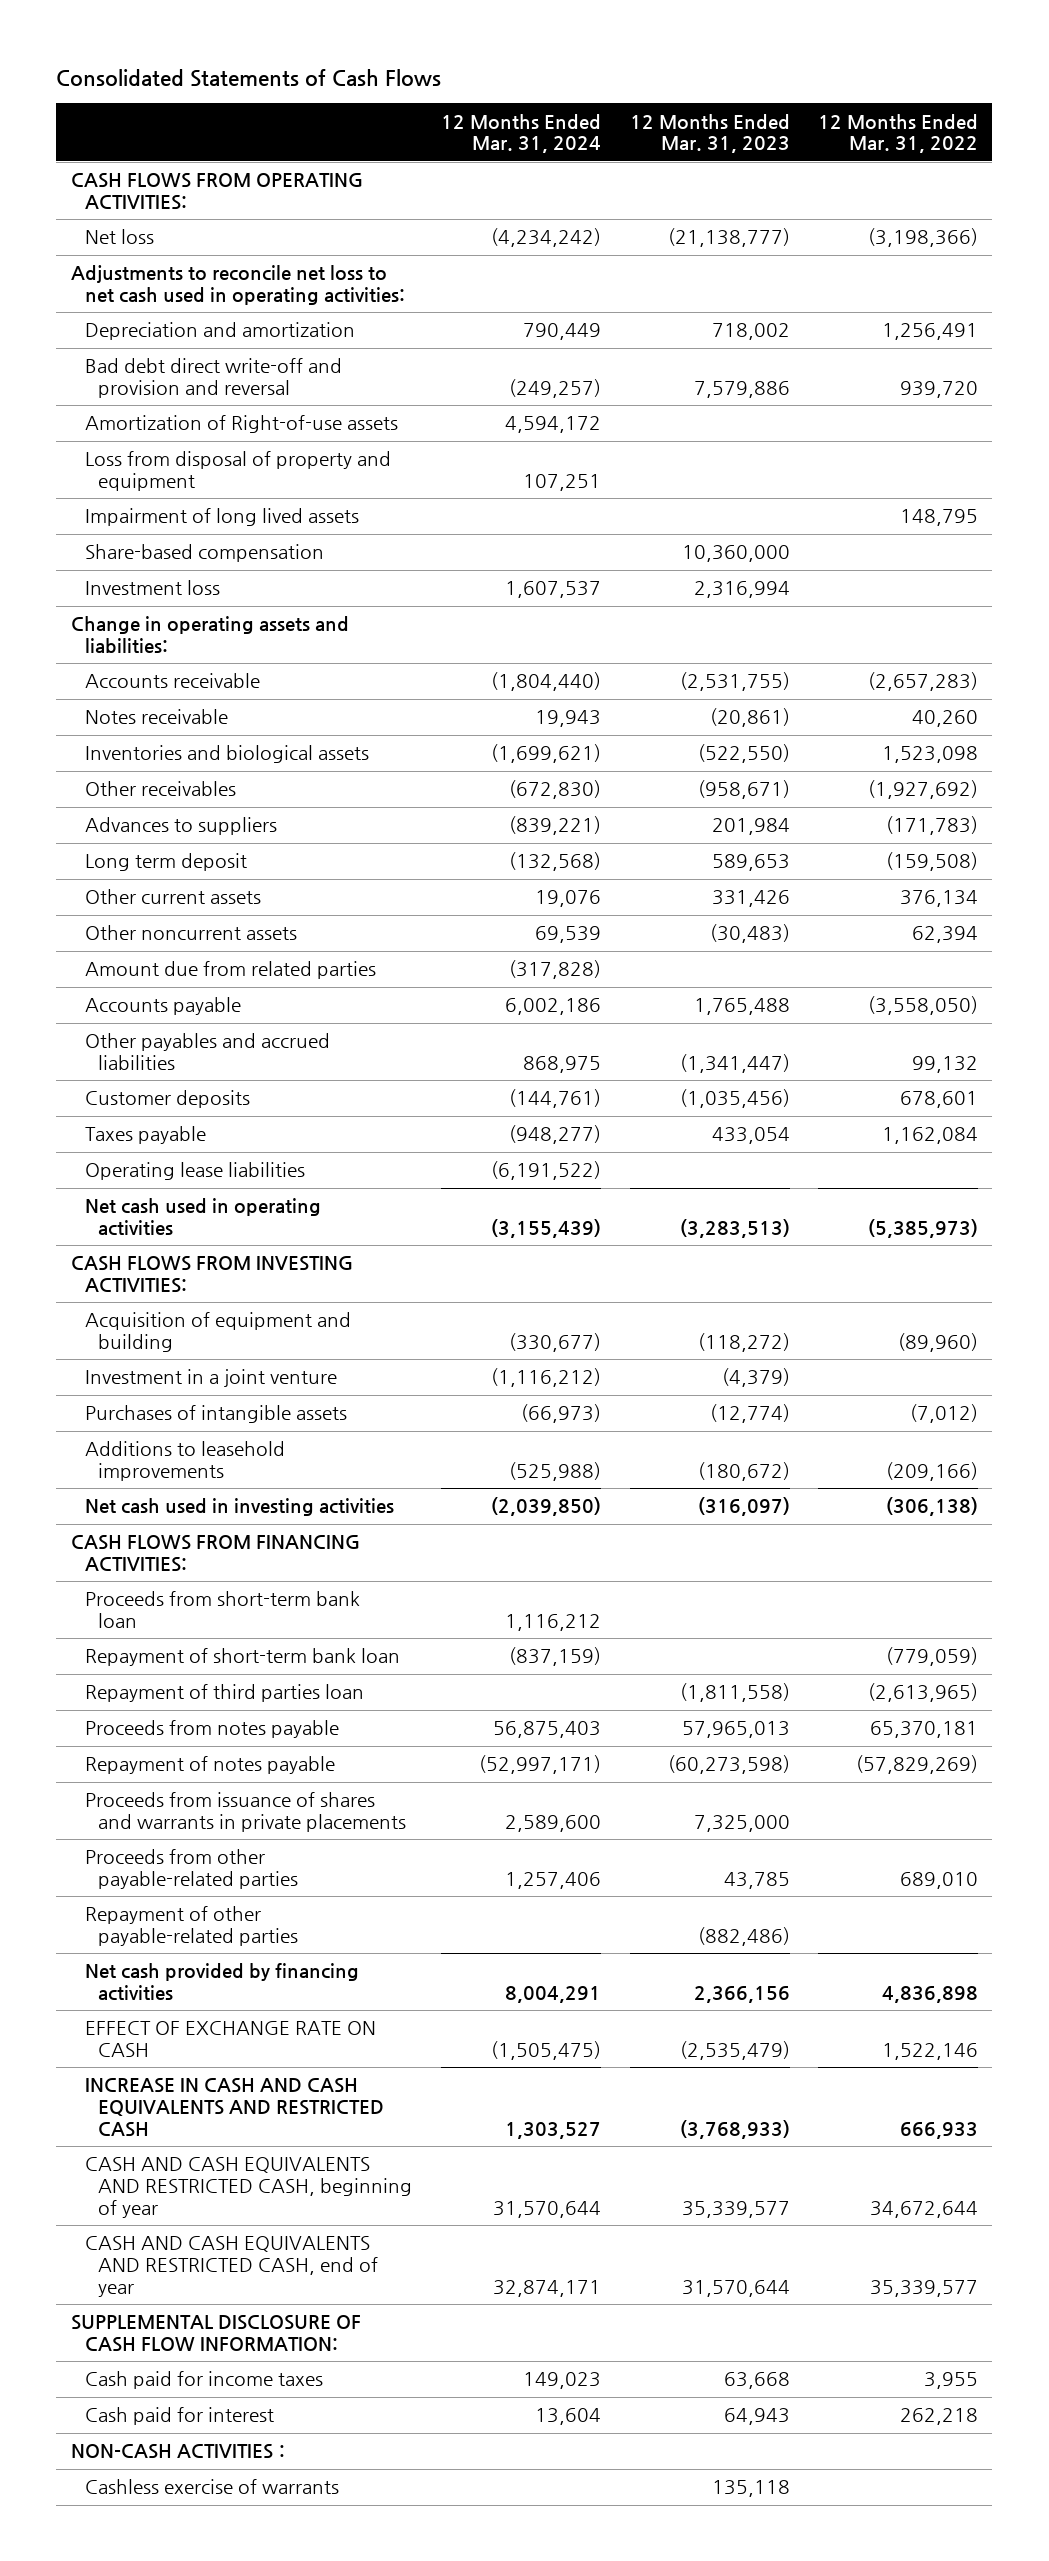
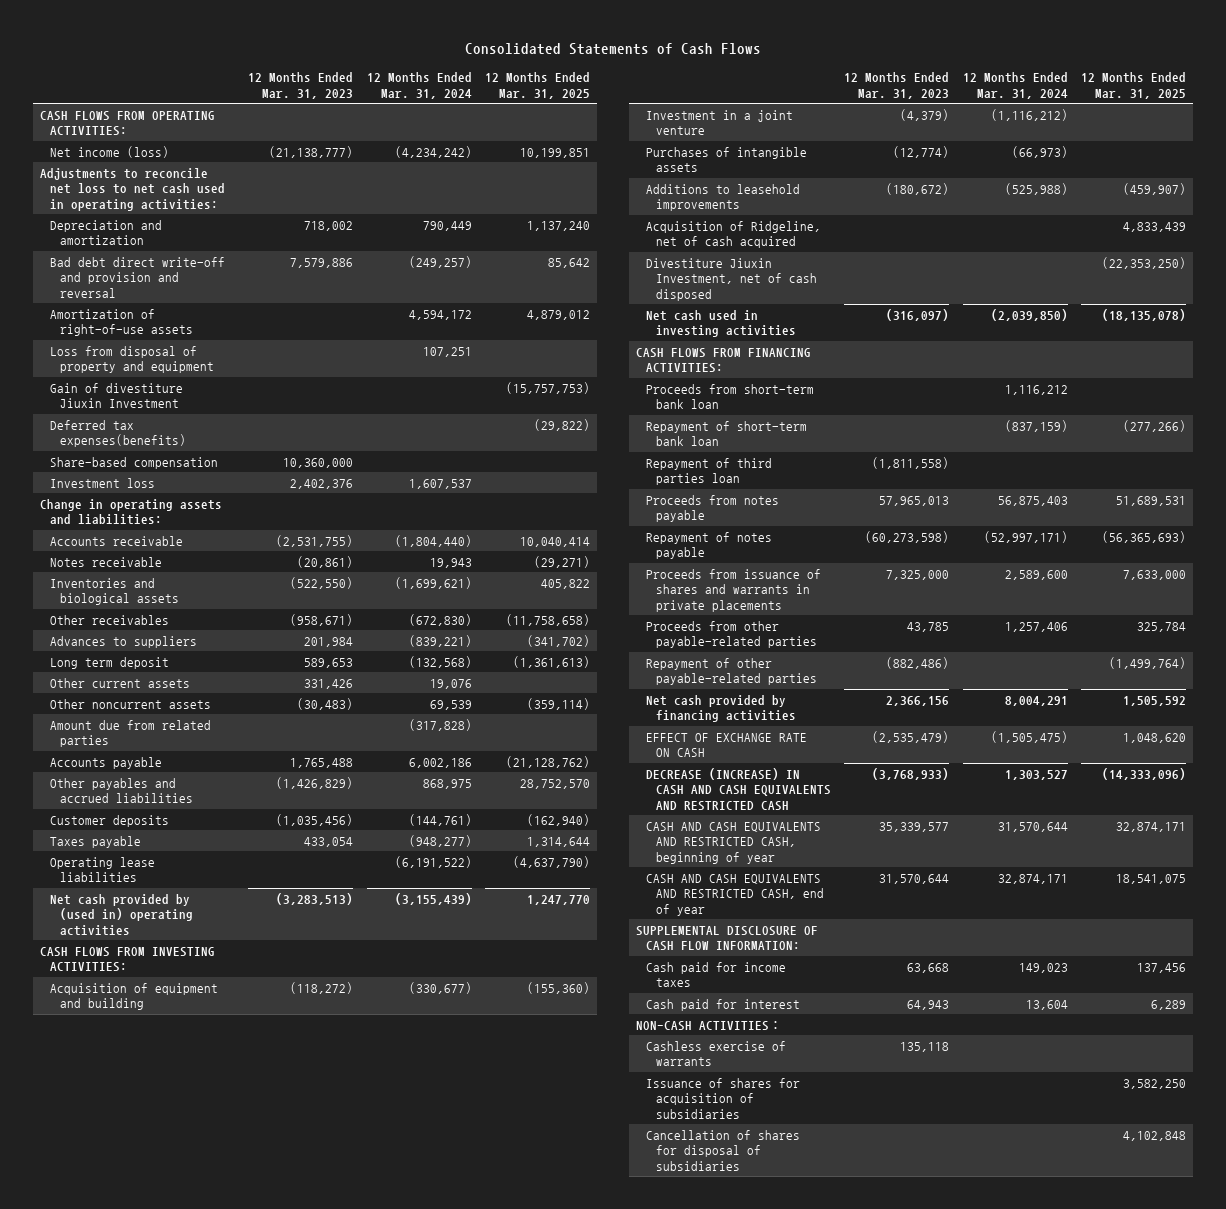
- | 12 Months Ended Mar. 31, 2024 | 12 Months Ended Mar. 31, 2023 | 12 Months Ended Mar. 31, 2022
+ | 12 Months Ended Mar. 31, 2023 | 12 Months Ended Mar. 31, 2024 | 12 Months Ended Mar. 31, 2025
- Net loss | (4,234,242) | (21,138,777) | (3,198,366)
+ Net income (loss) | (21,138,777) | (4,234,242) | 10,199,851
- Amortization of Right-of-use assets | 4,594,172 | |
+ Amortization of right-of-use assets | | 4,594,172 | 4,879,012
- Impairment of long lived assets | | | 148,795
+ Gain of divestiture Jiuxin Investment | | | (15,757,753)
+ Deferred tax expenses(benefits) | | | (29,822)
- Investment loss | 1,607,537 | 2,316,994 |
+ Investment loss | 2,402,376 | 1,607,537 |
- Other payables and accrued liabilities | 868,975 | (1,341,447) | 99,132
+ Other payables and accrued liabilities | (1,426,829) | 868,975 | 28,752,570
- Net cash used in operating activities | (3,155,439) | (3,283,513) | (5,385,973)
+ Net cash provided by (used in) operating activities | (3,283,513) | (3,155,439) | 1,247,770
+ Acquisition of Ridgeline, net of cash acquired | | | 4,833,439
+ Divestiture Jiuxin Investment, net of cash disposed | | | (22,353,250)
- INCREASE IN CASH AND CASH EQUIVALENTS AND RESTRICTED CASH | 1,303,527 | (3,768,933) | 666,933
+ DECREASE (INCREASE) IN CASH AND CASH EQUIVALENTS AND RESTRICTED CASH | (3,768,933) | 1,303,527 | (14,333,096)
+ Issuance of shares for acquisition of subsidiaries | | | 3,582,250
+ Cancellation of shares for disposal of subsidiaries | | | 4,102,848

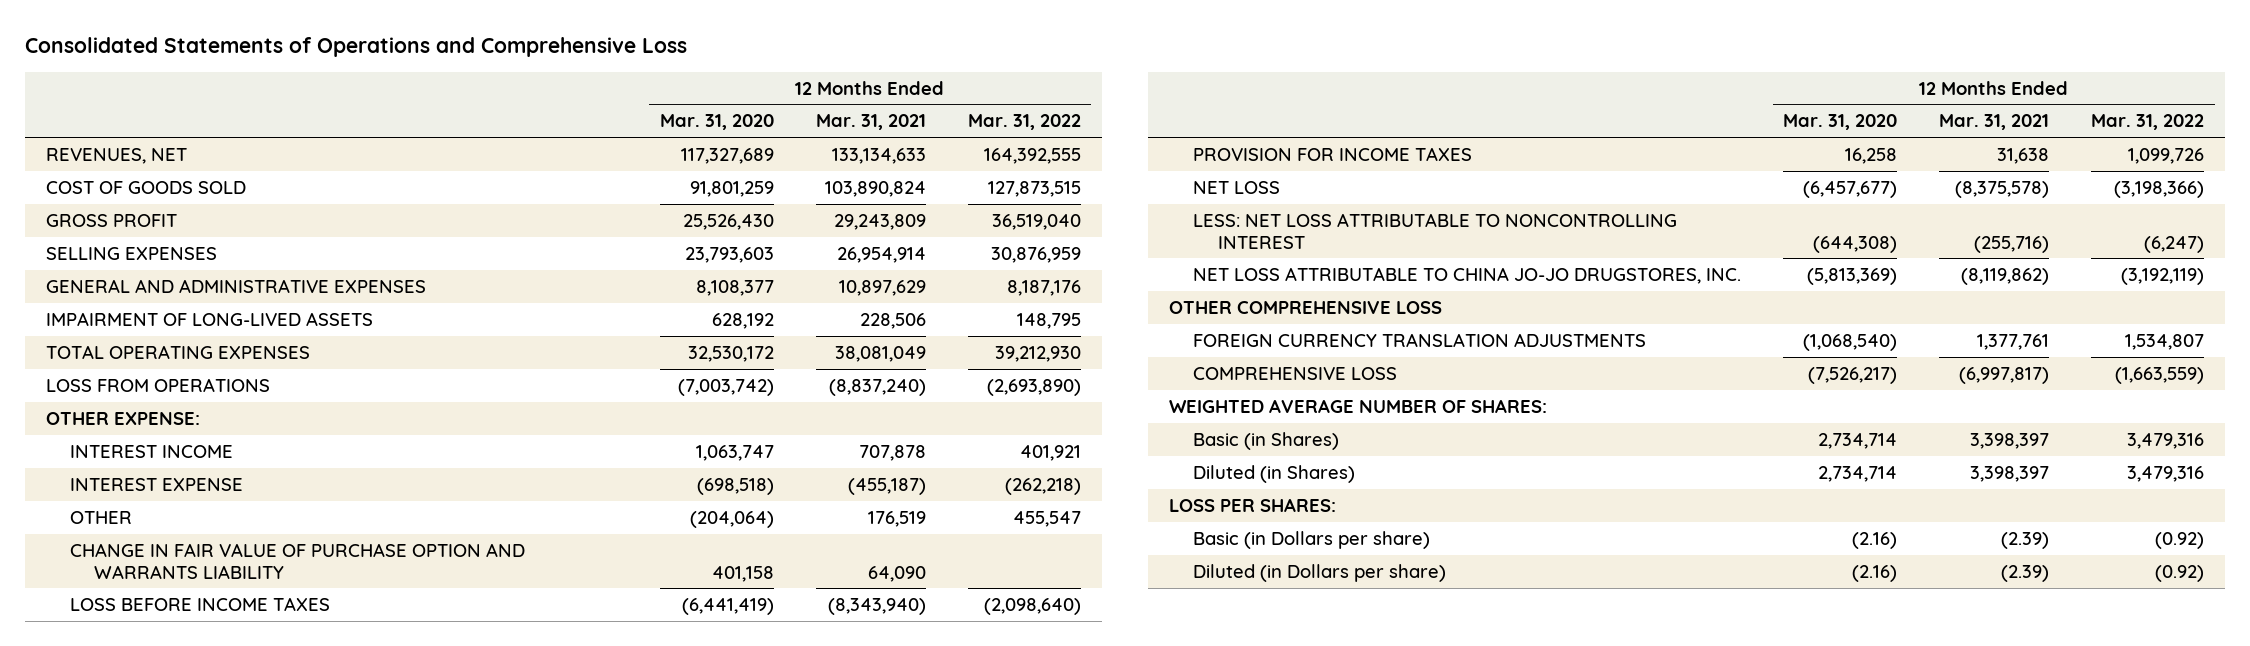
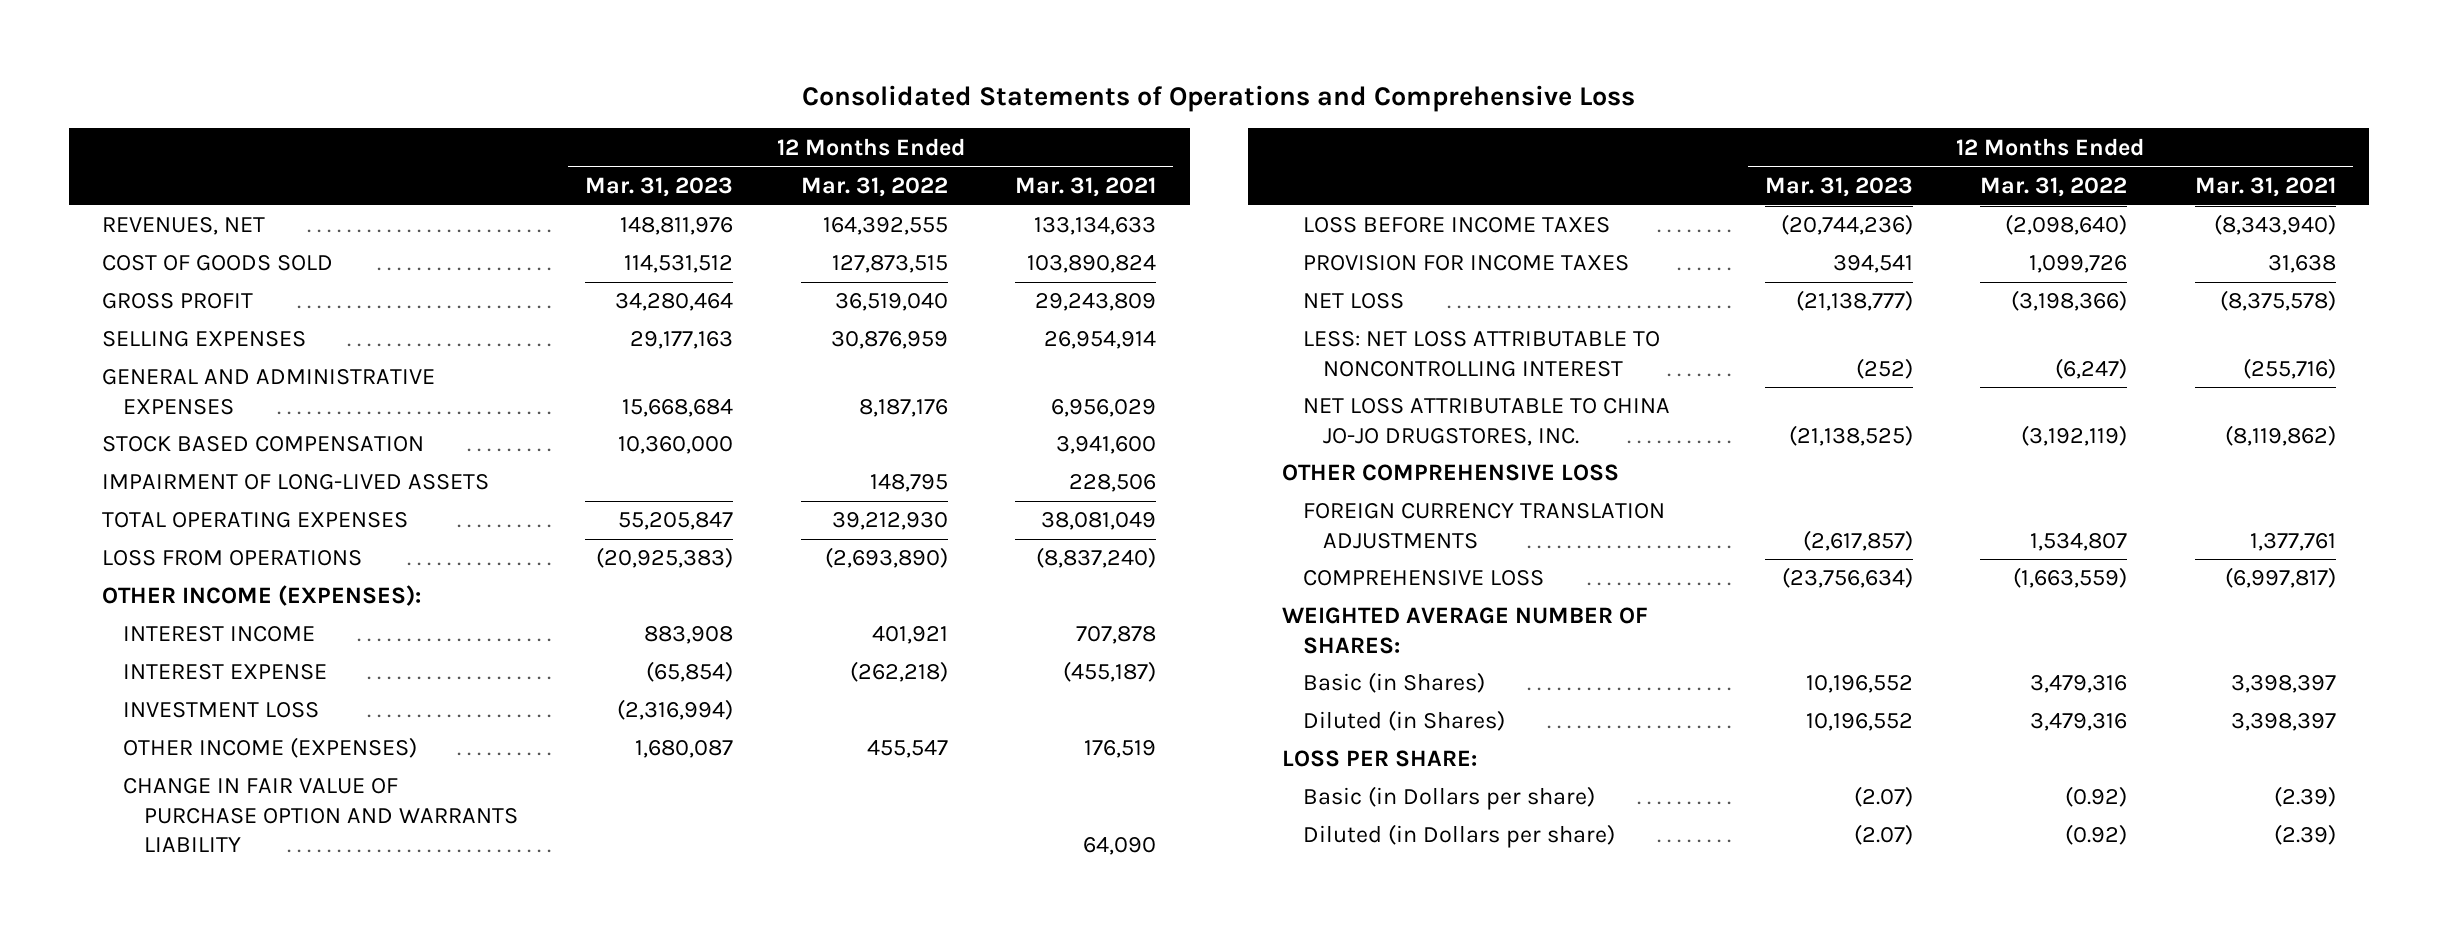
- | 12 Months Ended Mar. 31, 2020 | 12 Months Ended Mar. 31, 2021 | 12 Months Ended Mar. 31, 2022
+ | 12 Months Ended Mar. 31, 2023 | 12 Months Ended Mar. 31, 2022 | 12 Months Ended Mar. 31, 2021
- GENERAL AND ADMINISTRATIVE EXPENSES | 8,108,377 | 10,897,629 | 8,187,176
+ GENERAL AND ADMINISTRATIVE EXPENSES | 15,668,684 | 8,187,176 | 6,956,029
+ STOCK BASED COMPENSATION | 10,360,000 | | 3,941,600
- OTHER EXPENSE:
+ OTHER INCOME (EXPENSES):
- OTHER | (204,064) | 176,519 | 455,547
+ INVESTMENT LOSS | (2,316,994) | |
+ OTHER INCOME (EXPENSES) | 1,680,087 | 455,547 | 176,519
- LOSS PER SHARES:
+ LOSS PER SHARE:

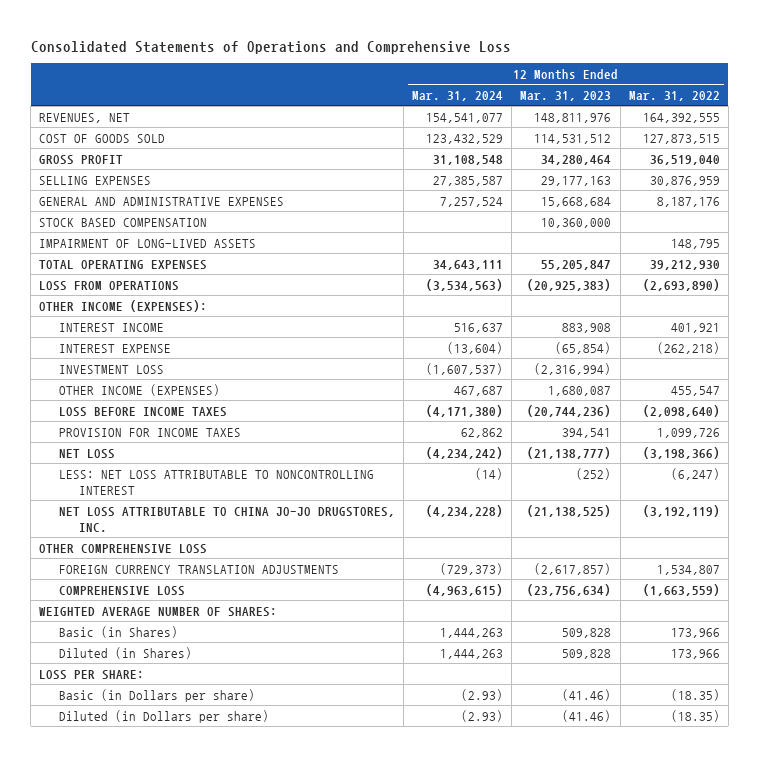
- | 12 Months Ended Mar. 31, 2023 | 12 Months Ended Mar. 31, 2022 | 12 Months Ended Mar. 31, 2021
+ | 12 Months Ended Mar. 31, 2024 | 12 Months Ended Mar. 31, 2023 | 12 Months Ended Mar. 31, 2022
- CHANGE IN FAIR VALUE OF PURCHASE OPTION AND WARRANTS LIABILITY | | | 64,090
- Basic (in Shares) | 10,196,552 | 3,479,316 | 3,398,397
- Diluted (in Shares) | 10,196,552 | 3,479,316 | 3,398,397
+ Basic (in Shares) | 1,444,263 | 509,828 | 173,966
+ Diluted (in Shares) | 1,444,263 | 509,828 | 173,966
- Basic (in Dollars per share) | (2.07) | (0.92) | (2.39)
- Diluted (in Dollars per share) | (2.07) | (0.92) | (2.39)
+ Basic (in Dollars per share) | (2.93) | (41.46) | (18.35)
+ Diluted (in Dollars per share) | (2.93) | (41.46) | (18.35)

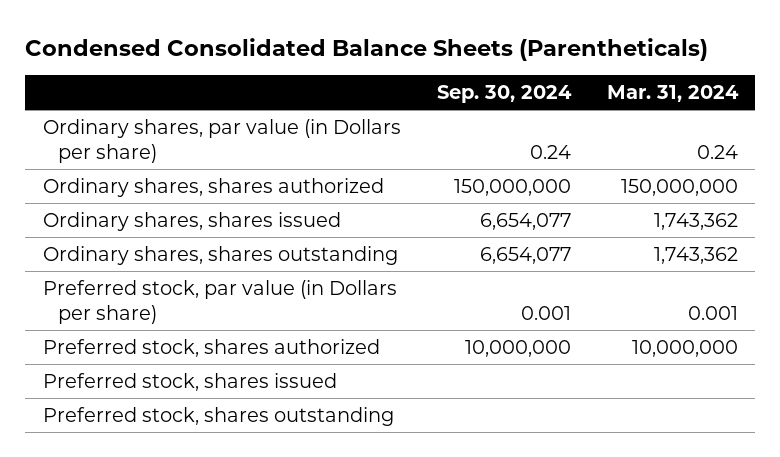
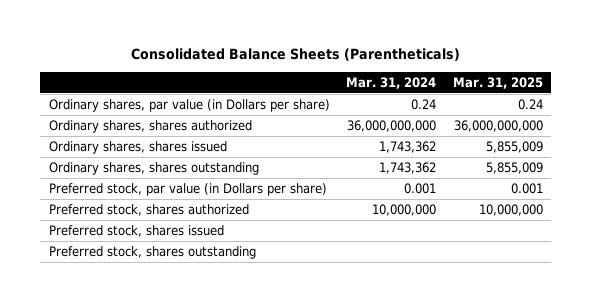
- Condensed Consolidated Balance Sheets (Parentheticals)
+ Consolidated Balance Sheets (Parentheticals)
- | Sep. 30, 2024 | Mar. 31, 2024
+ | Mar. 31, 2024 | Mar. 31, 2025
- Ordinary shares, shares authorized | 150,000,000 | 150,000,000
+ Ordinary shares, shares authorized | 36,000,000,000 | 36,000,000,000

